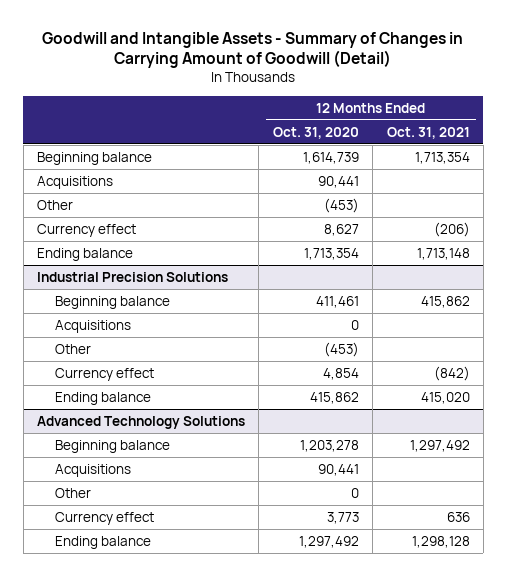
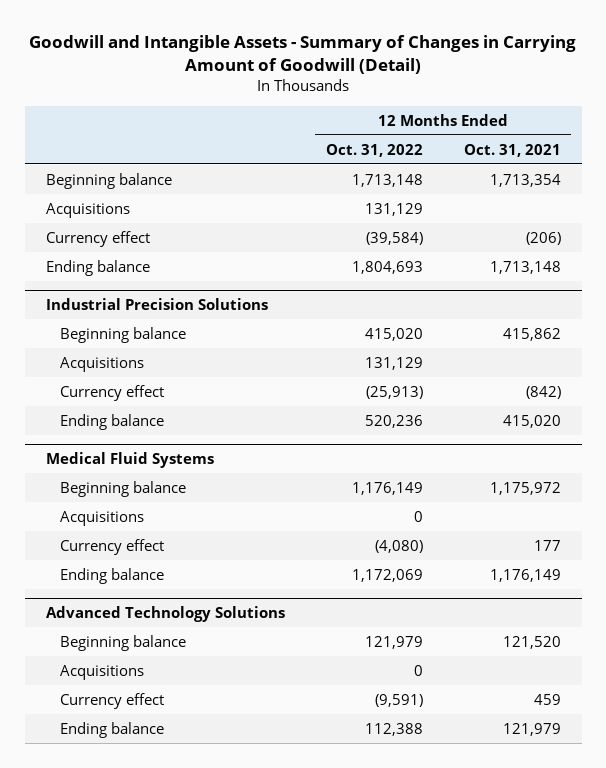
- | 12 Months Ended Oct. 31, 2020 | 12 Months Ended Oct. 31, 2021
+ | 12 Months Ended Oct. 31, 2022 | 12 Months Ended Oct. 31, 2021
- Other | (453) |
@ Industrial Precision Solutions
- Other | (453) |
+ Medical Fluid Systems
+ Beginning balance | 1,176,149 | 1,175,972
+ Acquisitions | 0 |
+ Currency effect | (4,080) | 177
+ Ending balance | 1,172,069 | 1,176,149
@ Advanced Technology Solutions
- Beginning balance | 1,203,278 | 1,297,492
+ Beginning balance | 121,979 | 121,520
- Other | 0 |
- Currency effect | 3,773 | 636
- Ending balance | 1,297,492 | 1,298,128
+ Currency effect | (9,591) | 459
+ Ending balance | 112,388 | 121,979

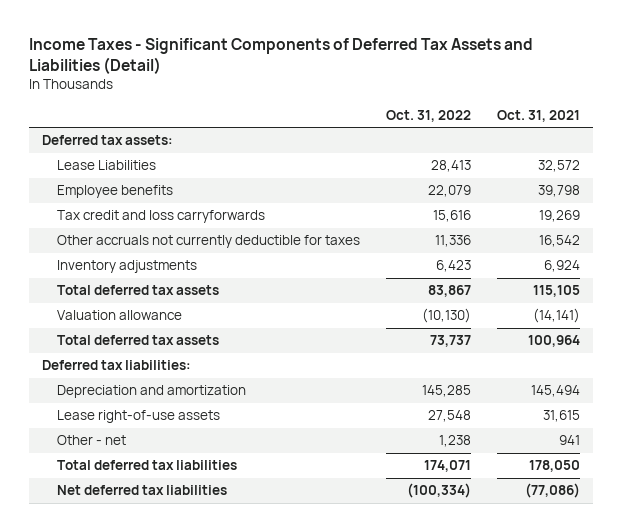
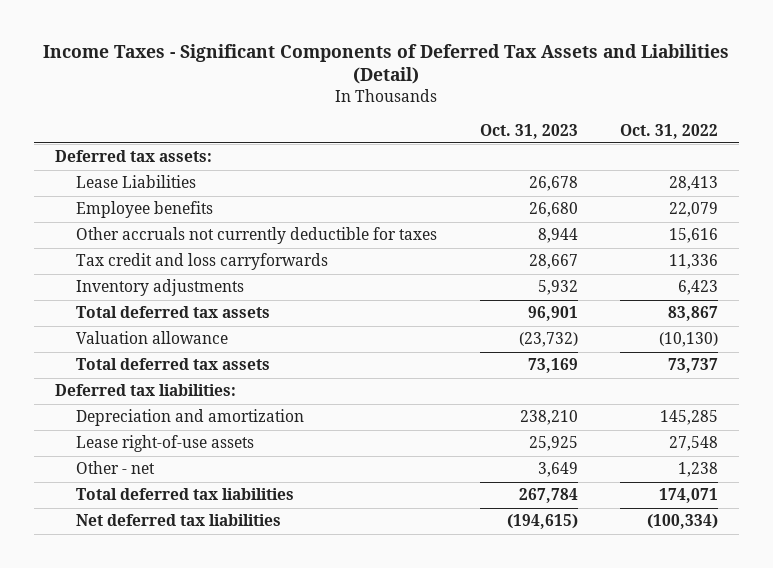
- | Oct. 31, 2022 | Oct. 31, 2021
+ | Oct. 31, 2023 | Oct. 31, 2022
- Tax credit and loss carryforwards | 15,616 | 19,269
- Other accruals not currently deductible for taxes | 11,336 | 16,542
+ Other accruals not currently deductible for taxes | 8,944 | 15,616
+ Tax credit and loss carryforwards | 28,667 | 11,336

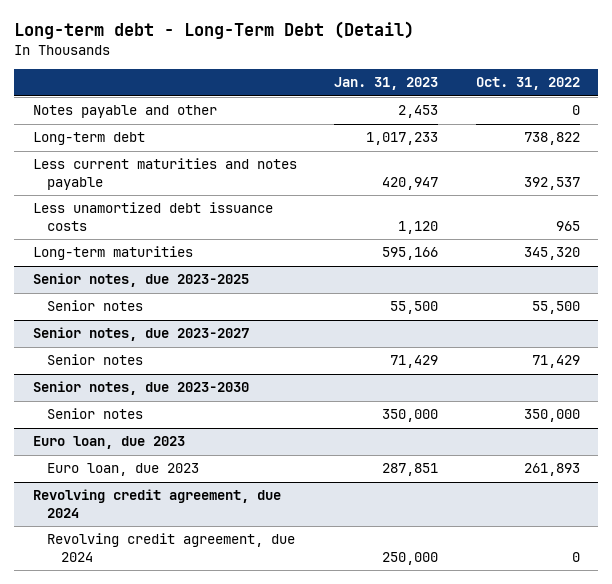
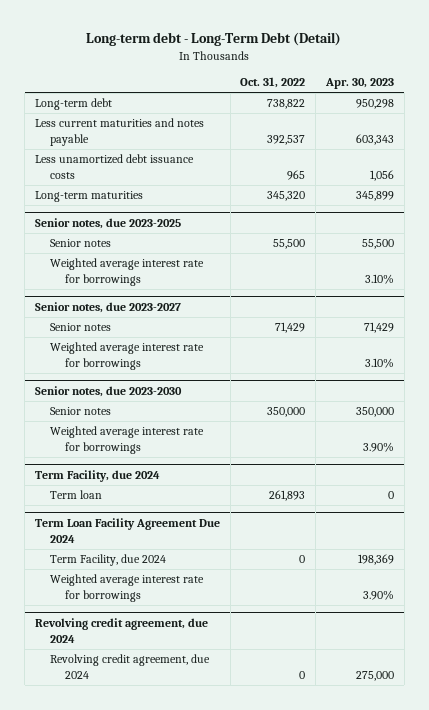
- | Jan. 31, 2023 | Oct. 31, 2022
+ | Oct. 31, 2022 | Apr. 30, 2023
- Notes payable and other | 2,453 | 0
@ Senior notes, due 2023-2025
+ Weighted average interest rate for borrowings | | 3.10%
@ Senior notes, due 2023-2027
+ Weighted average interest rate for borrowings | | 3.10%
- Euro loan, due 2023
- Euro loan, due 2023 | 287,851 | 261,893
@ Senior notes, due 2023-2030
+ Weighted average interest rate for borrowings | | 3.90%
+ Term Facility, due 2024
+ Term loan | 261,893 | 0
+ Term Loan Facility Agreement Due 2024
+ Term Facility, due 2024 | 0 | 198,369
+ Weighted average interest rate for borrowings | | 3.90%

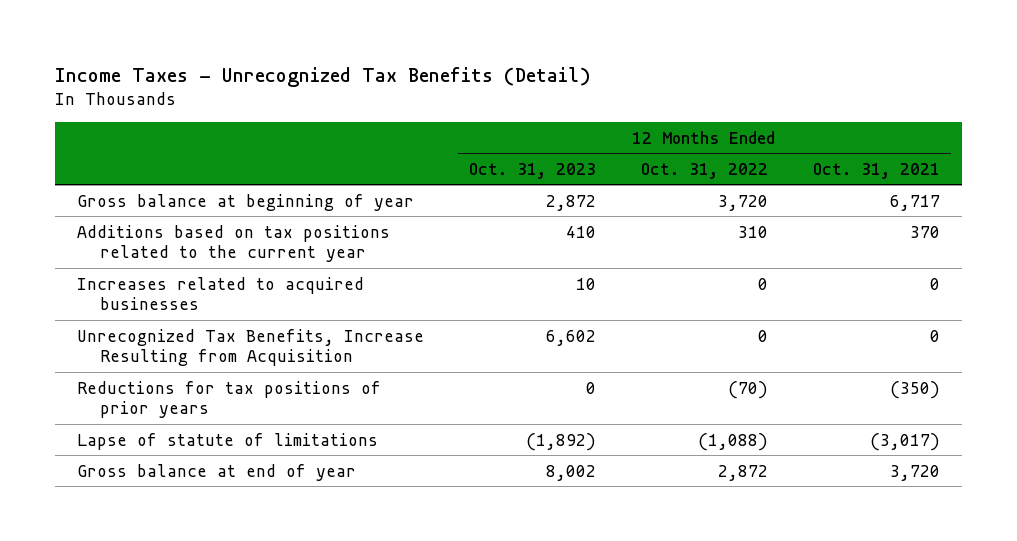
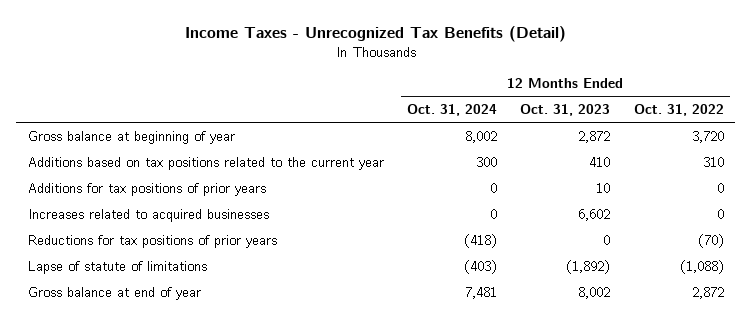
- | 12 Months Ended Oct. 31, 2023 | 12 Months Ended Oct. 31, 2022 | 12 Months Ended Oct. 31, 2021
+ | 12 Months Ended Oct. 31, 2024 | 12 Months Ended Oct. 31, 2023 | 12 Months Ended Oct. 31, 2022
- Increases related to acquired businesses | 10 | 0 | 0
- Unrecognized Tax Benefits, Increase Resulting from Acquisition | 6,602 | 0 | 0
+ Additions for tax positions of prior years | 0 | 10 | 0
+ Increases related to acquired businesses | 0 | 6,602 | 0

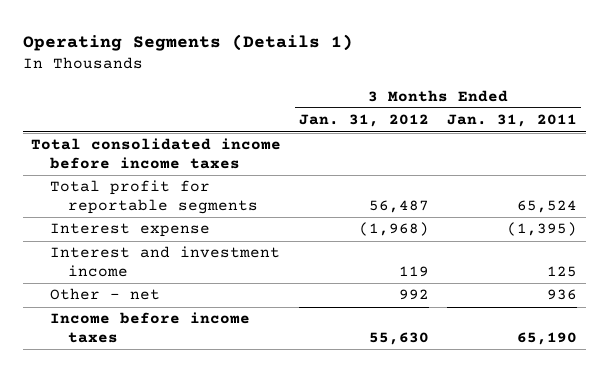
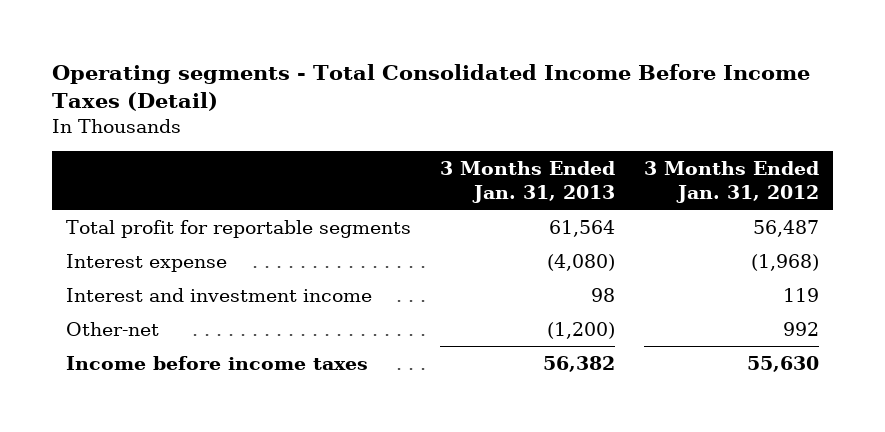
- Operating Segments (Details 1)
+ Operating segments - Total Consolidated Income Before Income Taxes (Detail)
- | 3 Months Ended Jan. 31, 2012 | 3 Months Ended Jan. 31, 2011
+ | 3 Months Ended Jan. 31, 2013 | 3 Months Ended Jan. 31, 2012
- Total consolidated income before income taxes
- Other - net | 992 | 936
+ Other-net | (1,200) | 992

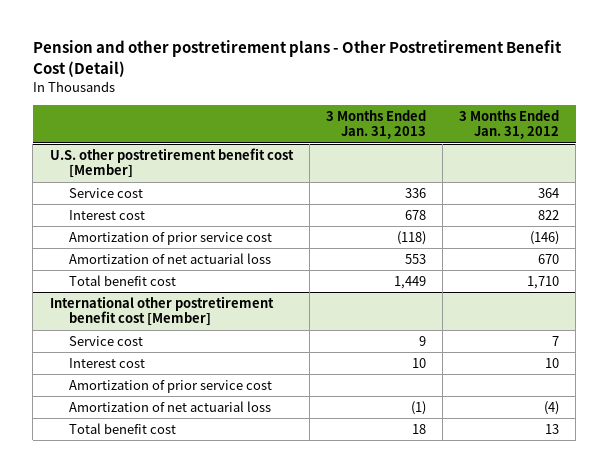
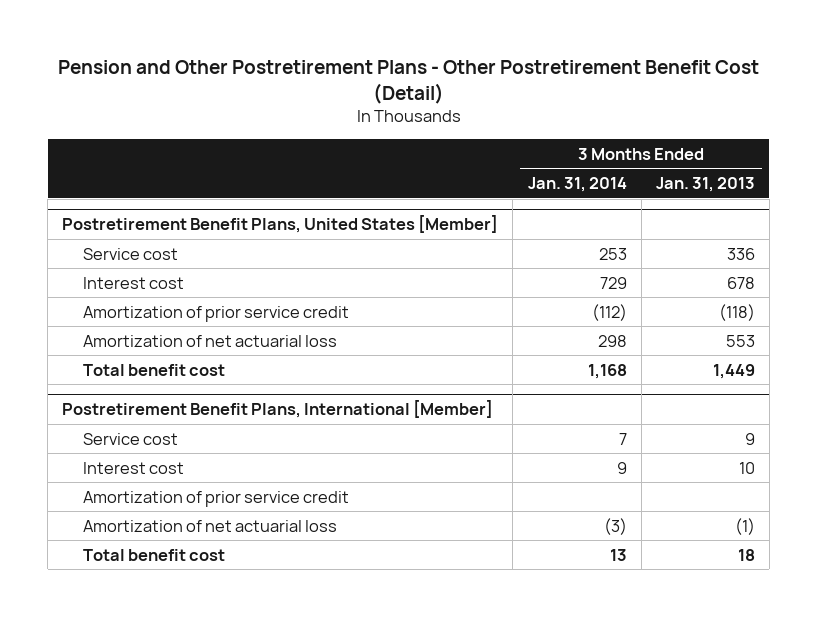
- Pension and other postretirement plans - Other Postretirement Benefit Cost (Detail)
+ Pension and Other Postretirement Plans - Other Postretirement Benefit Cost (Detail)
- | 3 Months Ended Jan. 31, 2013 | 3 Months Ended Jan. 31, 2012
+ | 3 Months Ended Jan. 31, 2014 | 3 Months Ended Jan. 31, 2013
- U.S. other postretirement benefit cost [Member]
+ Postretirement Benefit Plans, United States [Member]
- Amortization of prior service cost | (118) | (146)
+ Amortization of prior service credit | (112) | (118)
- International other postretirement benefit cost [Member]
+ Postretirement Benefit Plans, International [Member]
- Amortization of prior service cost
+ Amortization of prior service credit

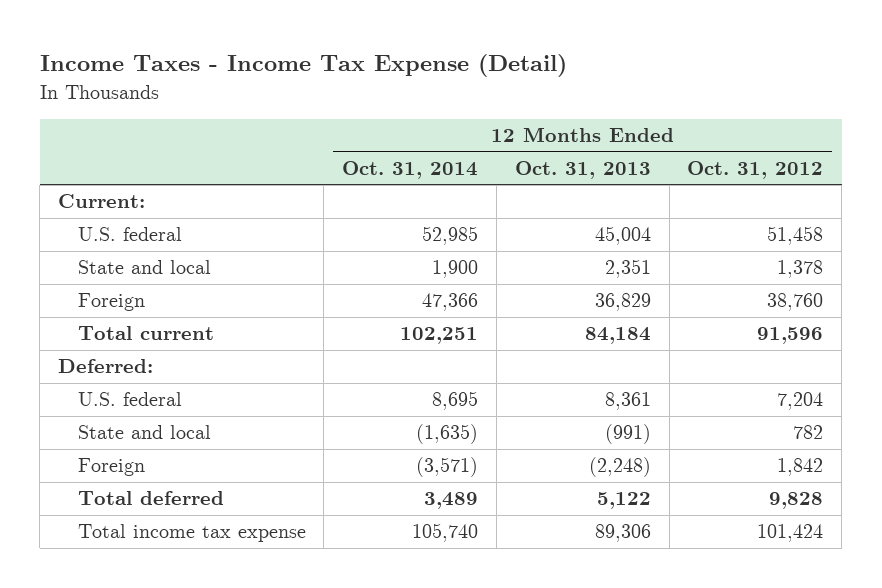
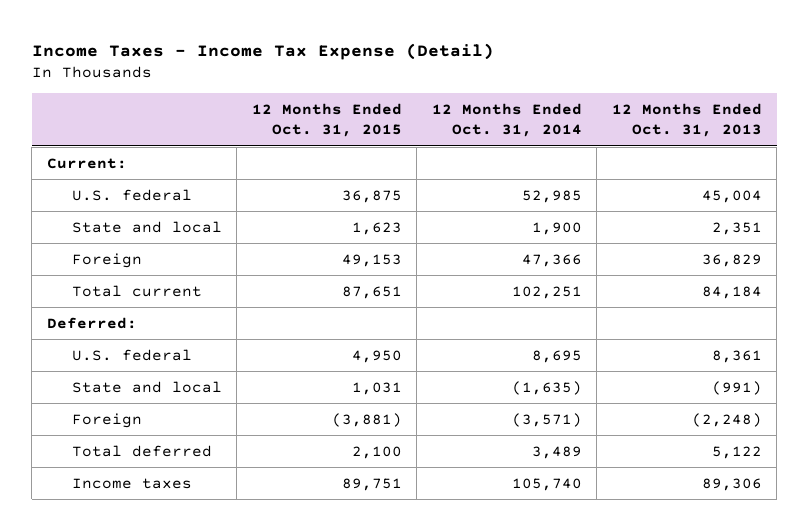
- | 12 Months Ended Oct. 31, 2014 | 12 Months Ended Oct. 31, 2013 | 12 Months Ended Oct. 31, 2012
+ | 12 Months Ended Oct. 31, 2015 | 12 Months Ended Oct. 31, 2014 | 12 Months Ended Oct. 31, 2013
- Total income tax expense | 105,740 | 89,306 | 101,424
+ Income taxes | 89,751 | 105,740 | 89,306

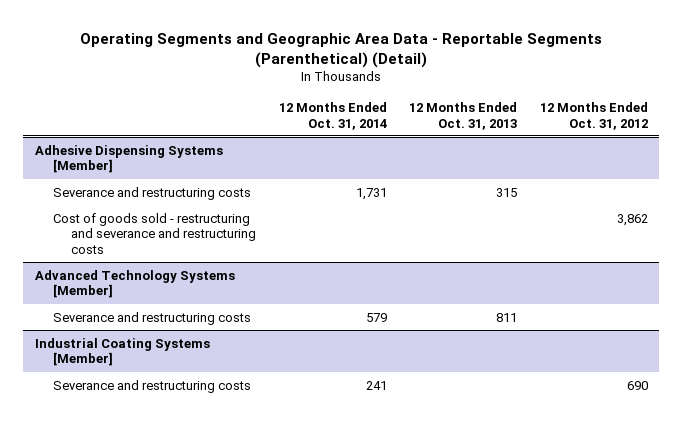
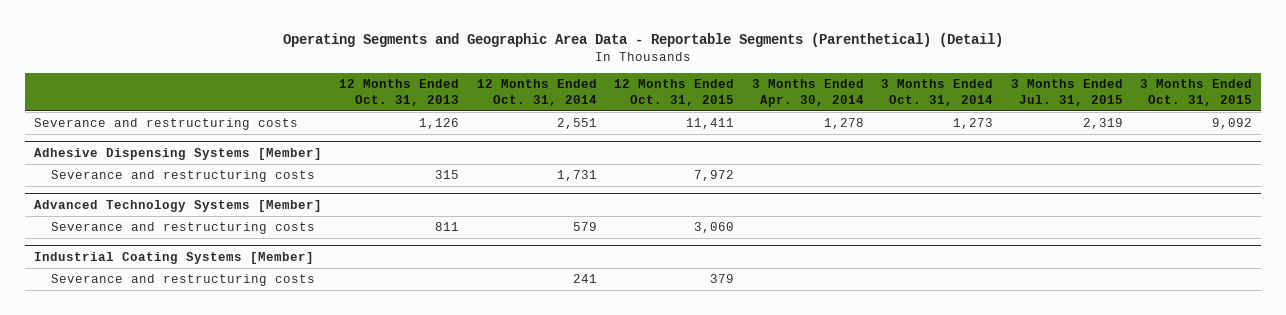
- | 12 Months Ended Oct. 31, 2014 | 12 Months Ended Oct. 31, 2013 | 12 Months Ended Oct. 31, 2012
+ | 12 Months Ended Oct. 31, 2013 | 12 Months Ended Oct. 31, 2014 | 12 Months Ended Oct. 31, 2015 | 3 Months Ended Apr. 30, 2014 | 3 Months Ended Oct. 31, 2014 | 3 Months Ended Jul. 31, 2015 | 3 Months Ended Oct. 31, 2015
+ Severance and restructuring costs | 1,126 | 2,551 | 11,411 | 1,278 | 1,273 | 2,319 | 9,092
@ Adhesive Dispensing Systems [Member]
- Cost of goods sold - restructuring and severance and restructuring costs | | | 3,862

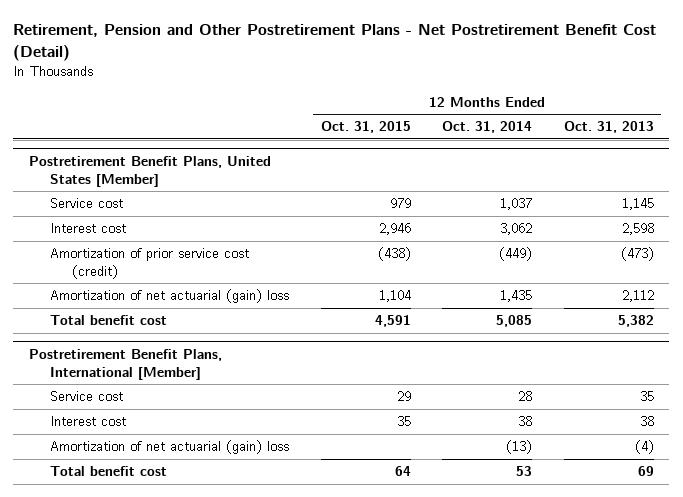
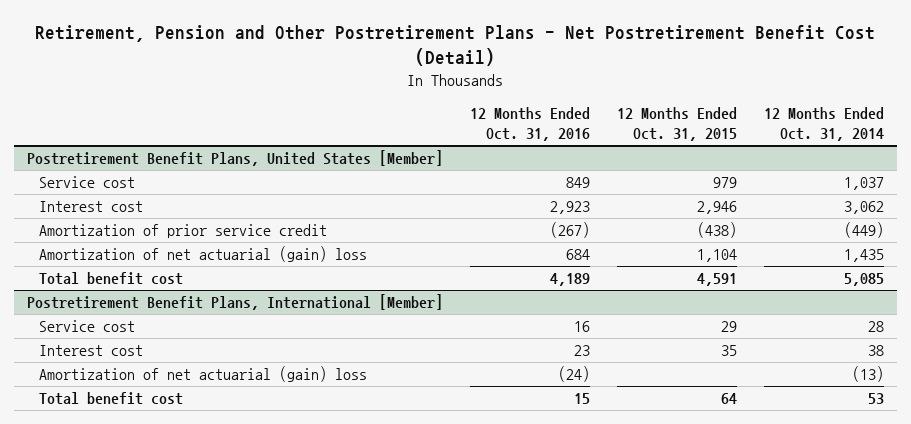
- | 12 Months Ended Oct. 31, 2015 | 12 Months Ended Oct. 31, 2014 | 12 Months Ended Oct. 31, 2013
+ | 12 Months Ended Oct. 31, 2016 | 12 Months Ended Oct. 31, 2015 | 12 Months Ended Oct. 31, 2014
@ Postretirement Benefit Plans, United States [Member]
- Amortization of prior service cost (credit) | (438) | (449) | (473)
+ Amortization of prior service credit | (267) | (438) | (449)

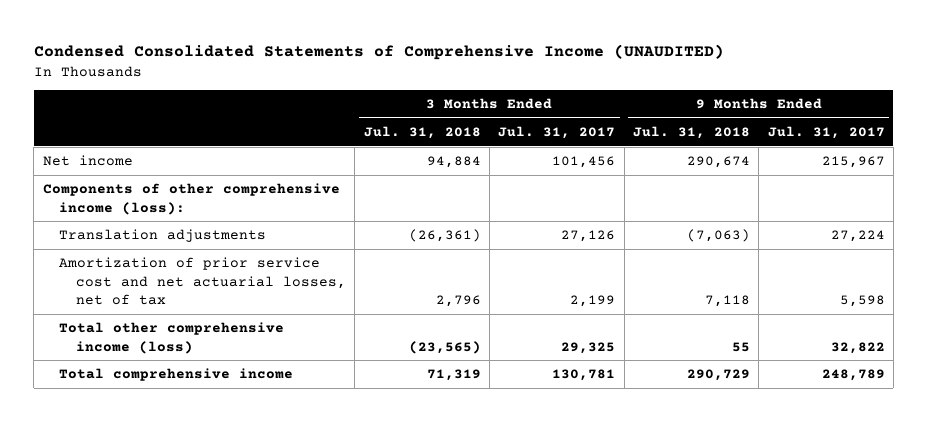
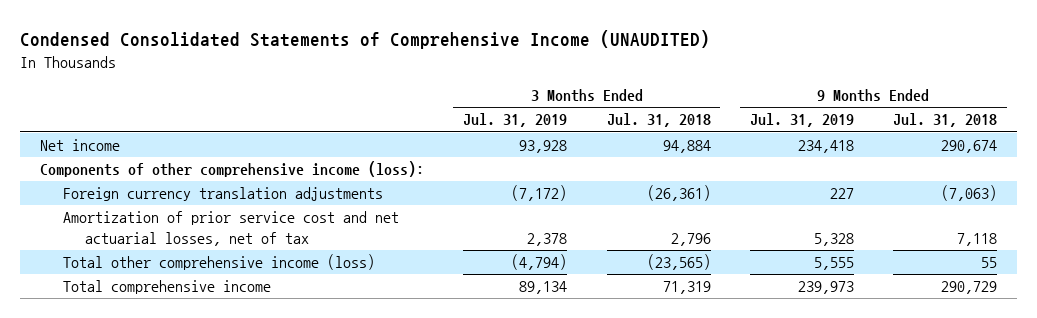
- | 3 Months Ended Jul. 31, 2018 | 3 Months Ended Jul. 31, 2017 | 9 Months Ended Jul. 31, 2018 | 9 Months Ended Jul. 31, 2017
+ | 3 Months Ended Jul. 31, 2019 | 3 Months Ended Jul. 31, 2018 | 9 Months Ended Jul. 31, 2019 | 9 Months Ended Jul. 31, 2018
- Translation adjustments | (26,361) | 27,126 | (7,063) | 27,224
+ Foreign currency translation adjustments | (7,172) | (26,361) | 227 | (7,063)

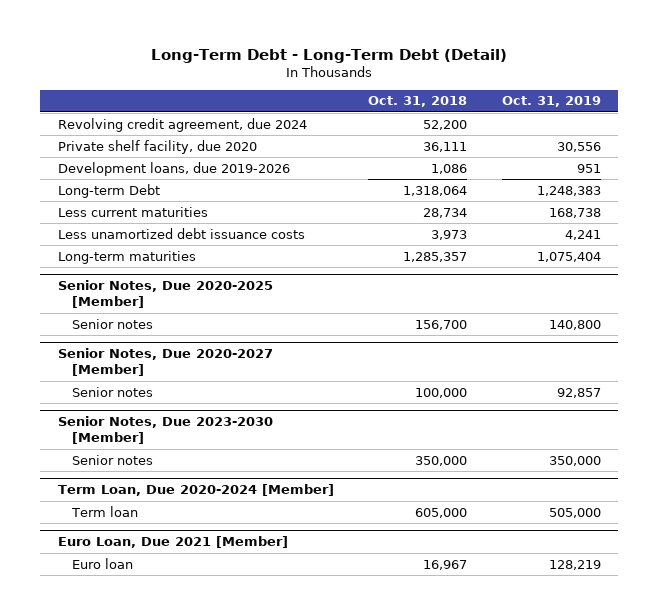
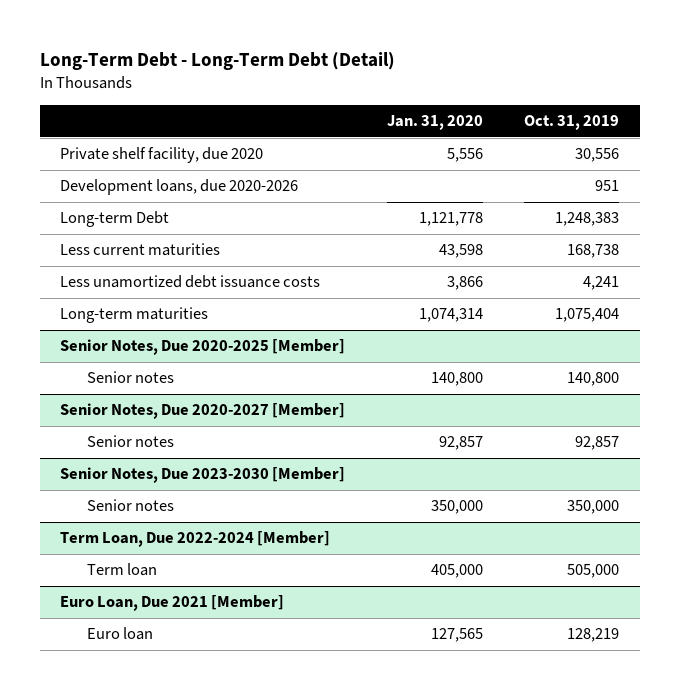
- | Oct. 31, 2018 | Oct. 31, 2019
+ | Jan. 31, 2020 | Oct. 31, 2019
- Revolving credit agreement, due 2024 | 52,200 |
- Development loans, due 2019-2026 | 1,086 | 951
+ Development loans, due 2020-2026 | | 951
- Term Loan, Due 2020-2024 [Member]
+ Term Loan, Due 2022-2024 [Member]

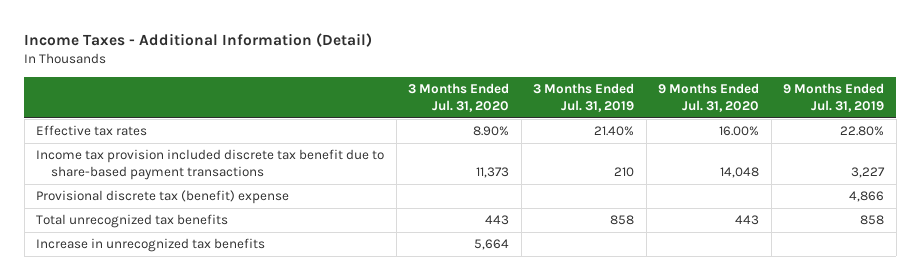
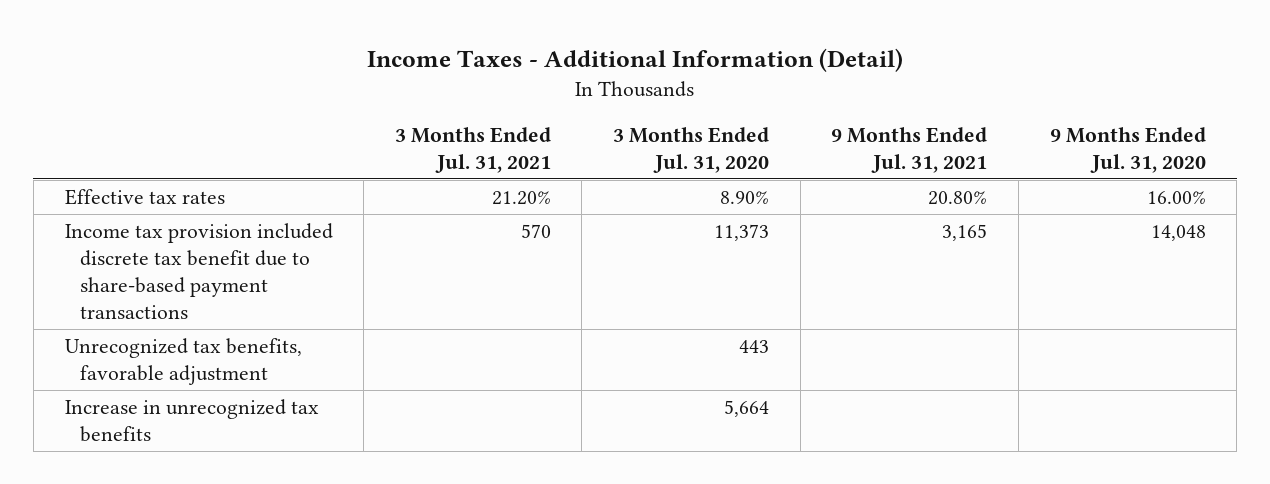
- | 3 Months Ended Jul. 31, 2020 | 3 Months Ended Jul. 31, 2019 | 9 Months Ended Jul. 31, 2020 | 9 Months Ended Jul. 31, 2019
+ | 3 Months Ended Jul. 31, 2021 | 3 Months Ended Jul. 31, 2020 | 9 Months Ended Jul. 31, 2021 | 9 Months Ended Jul. 31, 2020
- Provisional discrete tax (benefit) expense | | | | 4,866
- Total unrecognized tax benefits | 443 | 858 | 443 | 858
+ Unrecognized tax benefits, favorable adjustment | | 443 | |

